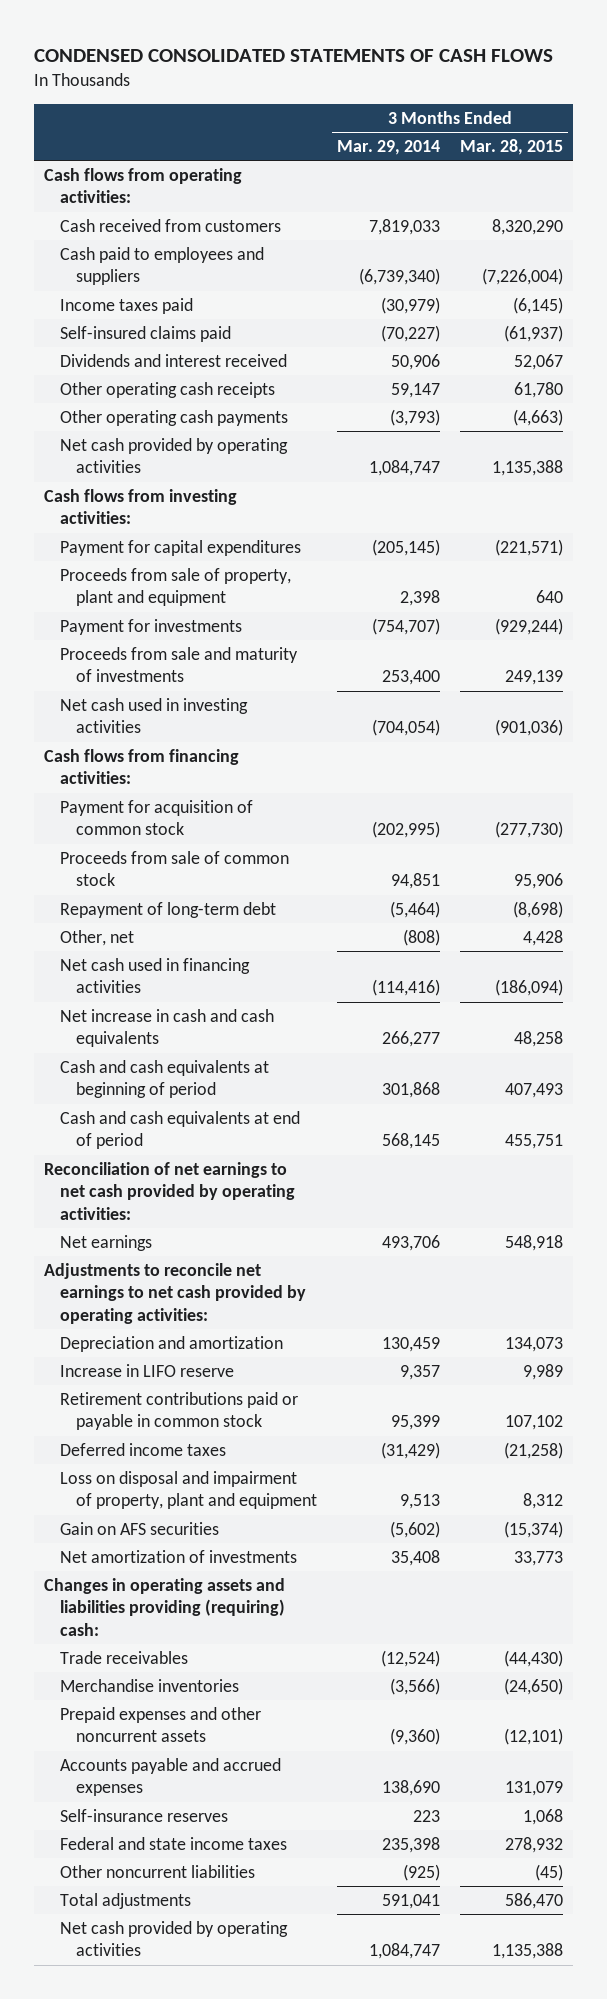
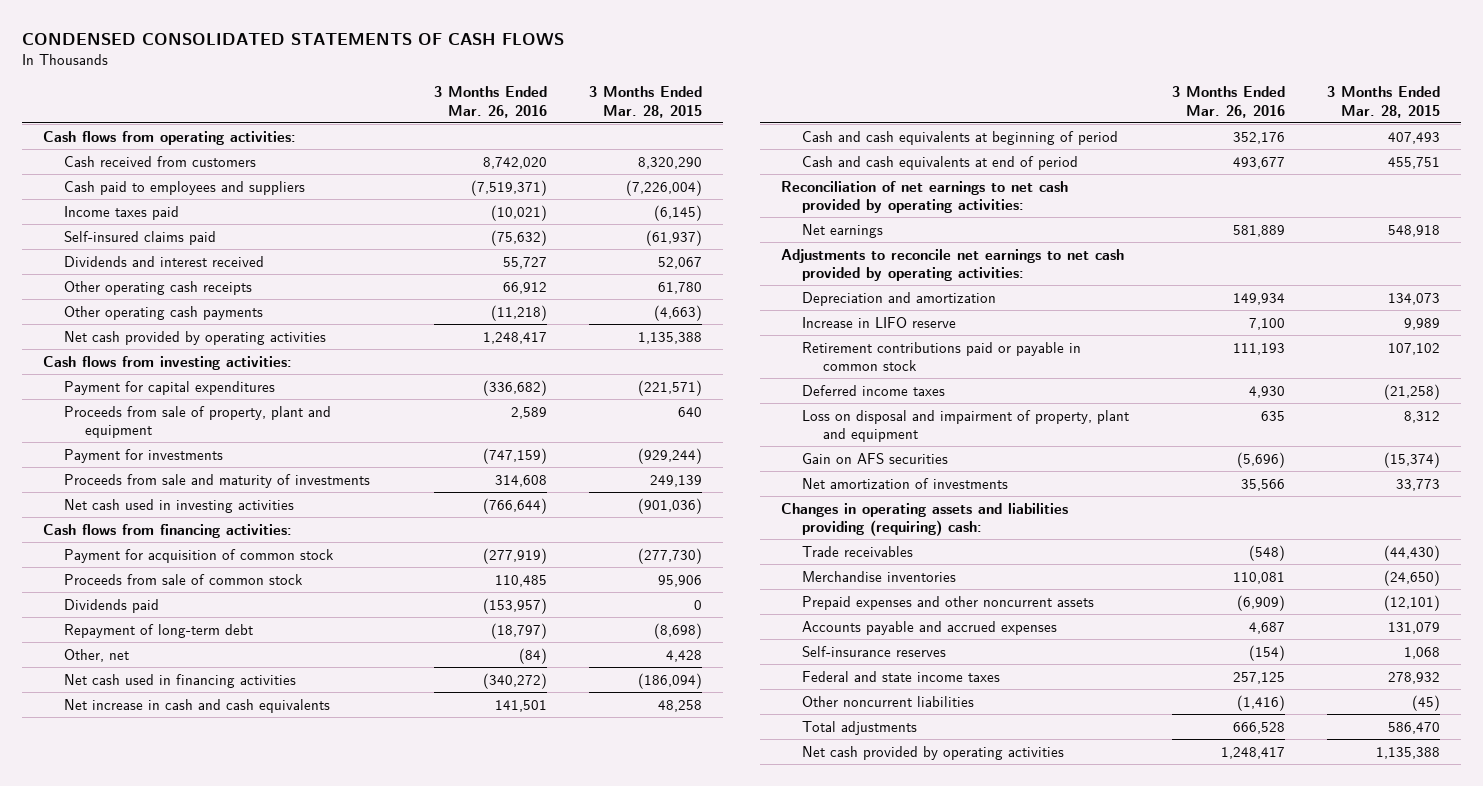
- | 3 Months Ended Mar. 29, 2014 | 3 Months Ended Mar. 28, 2015
+ | 3 Months Ended Mar. 26, 2016 | 3 Months Ended Mar. 28, 2015
+ Dividends paid | (153,957) | 0

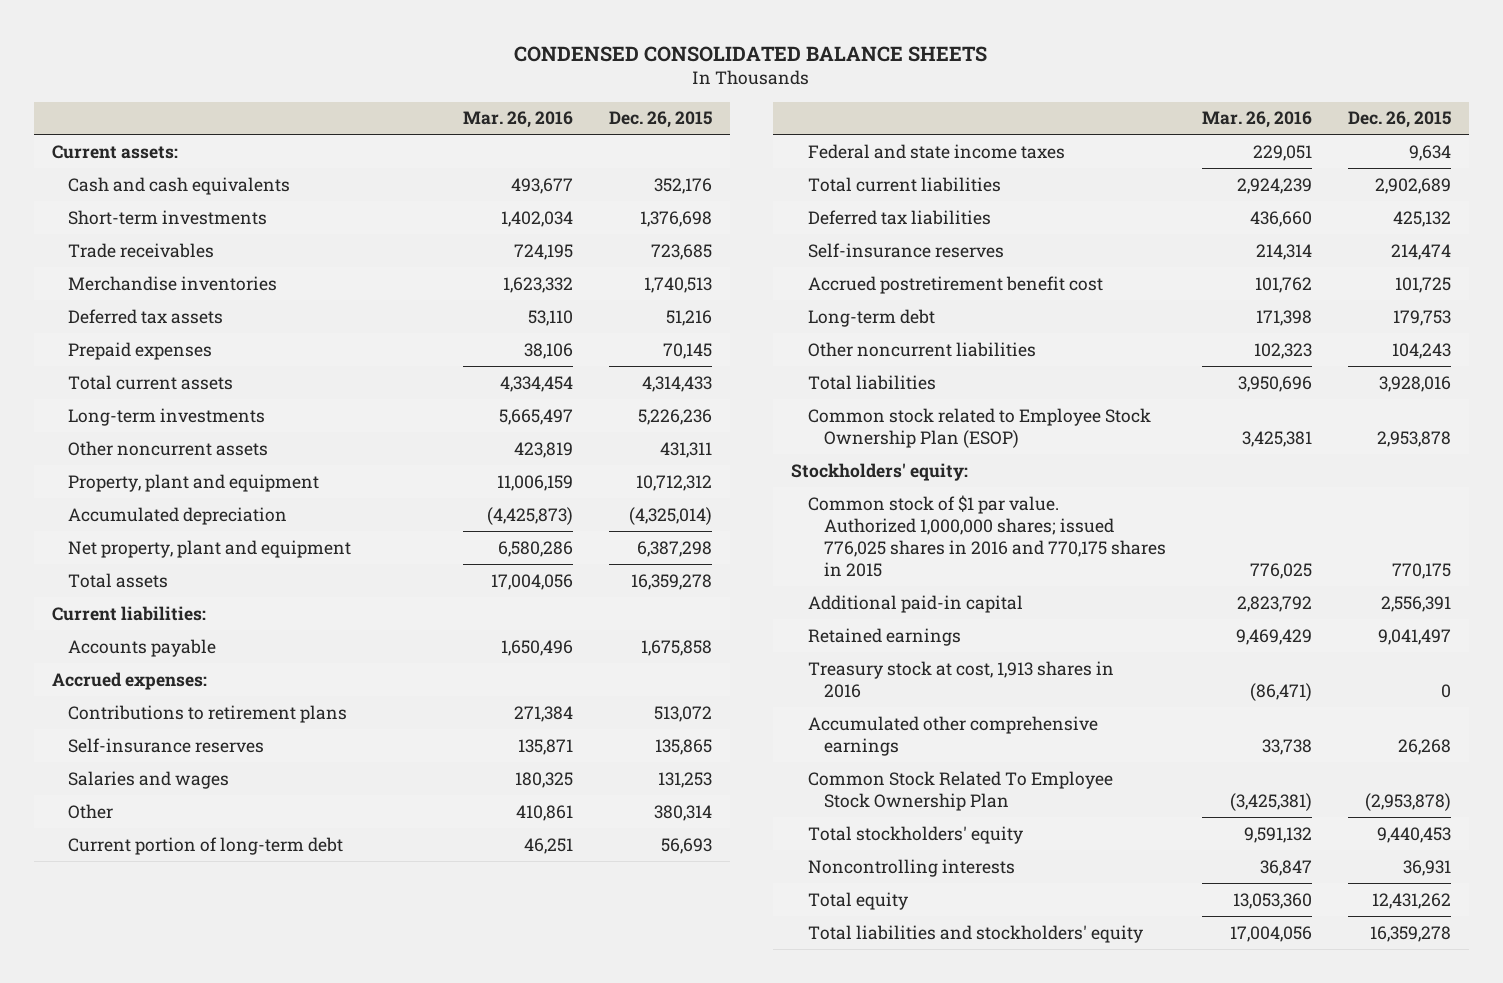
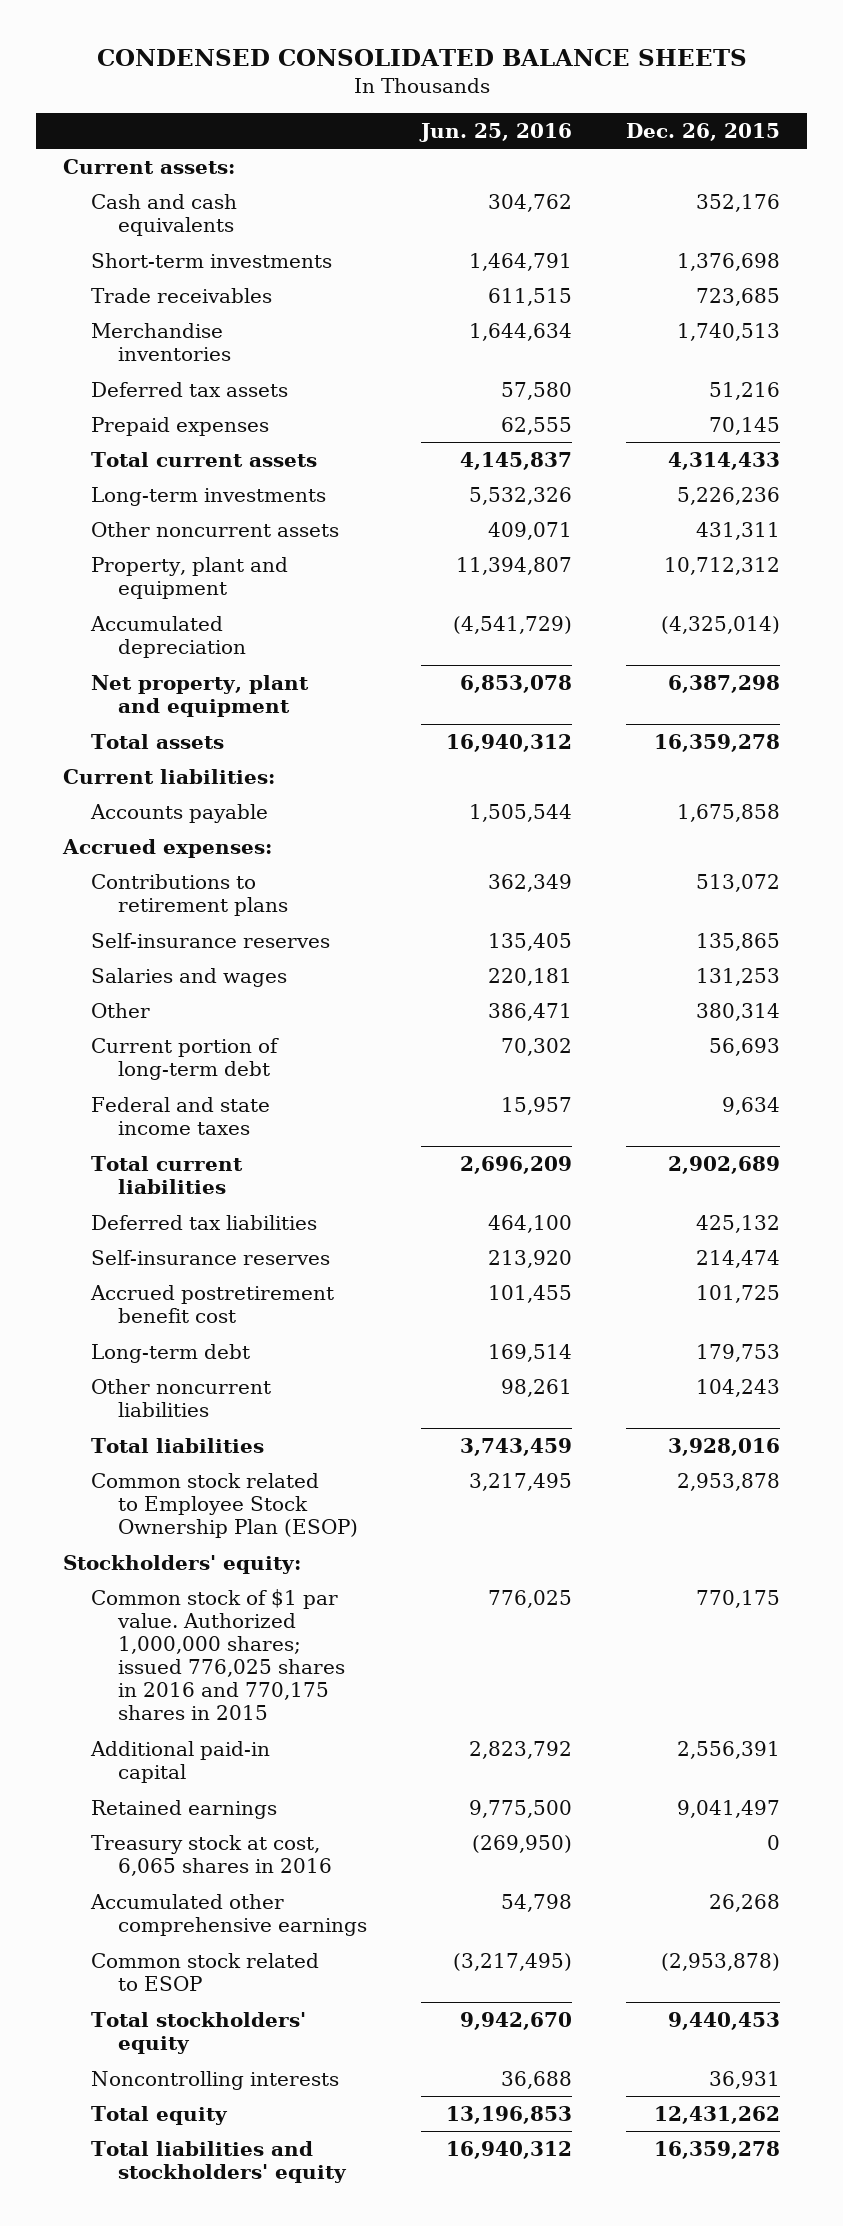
- | Mar. 26, 2016 | Dec. 26, 2015
+ | Jun. 25, 2016 | Dec. 26, 2015
- Treasury stock at cost, 1,913 shares in 2016 | (86,471) | 0
+ Treasury stock at cost, 6,065 shares in 2016 | (269,950) | 0
- Common Stock Related To Employee Stock Ownership Plan | (3,425,381) | (2,953,878)
+ Common stock related to ESOP | (3,217,495) | (2,953,878)

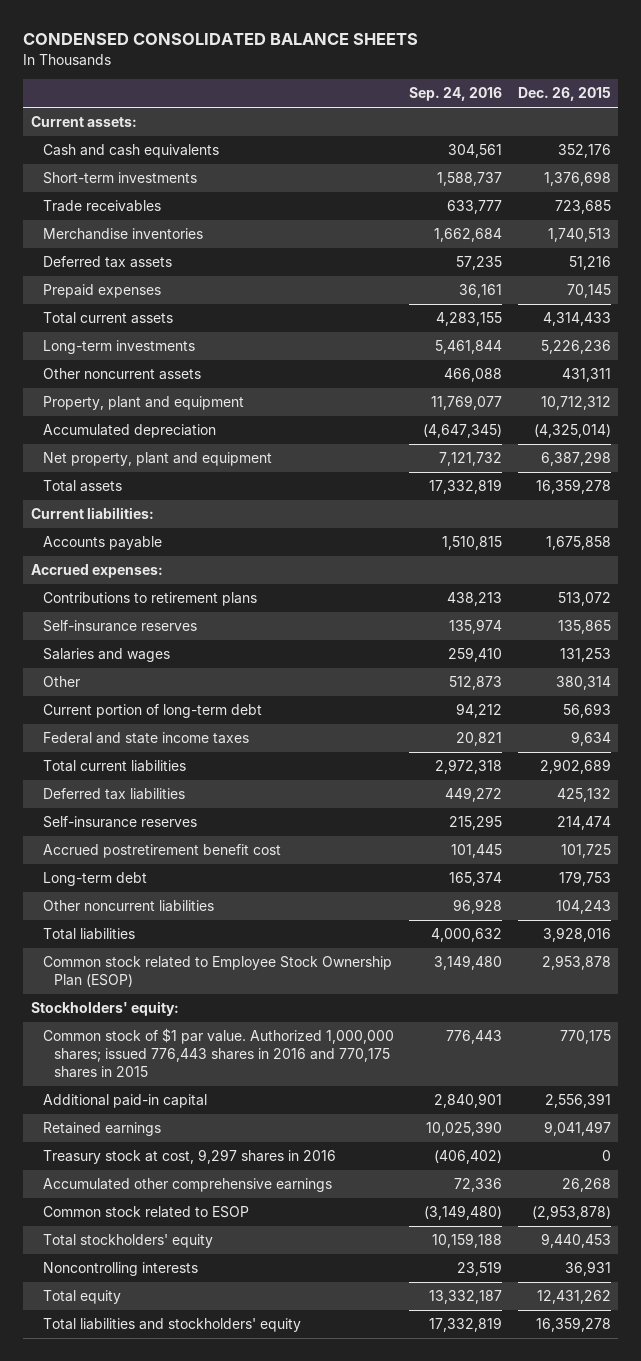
- | Jun. 25, 2016 | Dec. 26, 2015
+ | Sep. 24, 2016 | Dec. 26, 2015
- Common stock of $1 par value. Authorized 1,000,000 shares; issued 776,025 shares in 2016 and 770,175 shares in 2015 | 776,025 | 770,175
+ Common stock of $1 par value. Authorized 1,000,000 shares; issued 776,443 shares in 2016 and 770,175 shares in 2015 | 776,443 | 770,175
- Treasury stock at cost, 6,065 shares in 2016 | (269,950) | 0
+ Treasury stock at cost, 9,297 shares in 2016 | (406,402) | 0

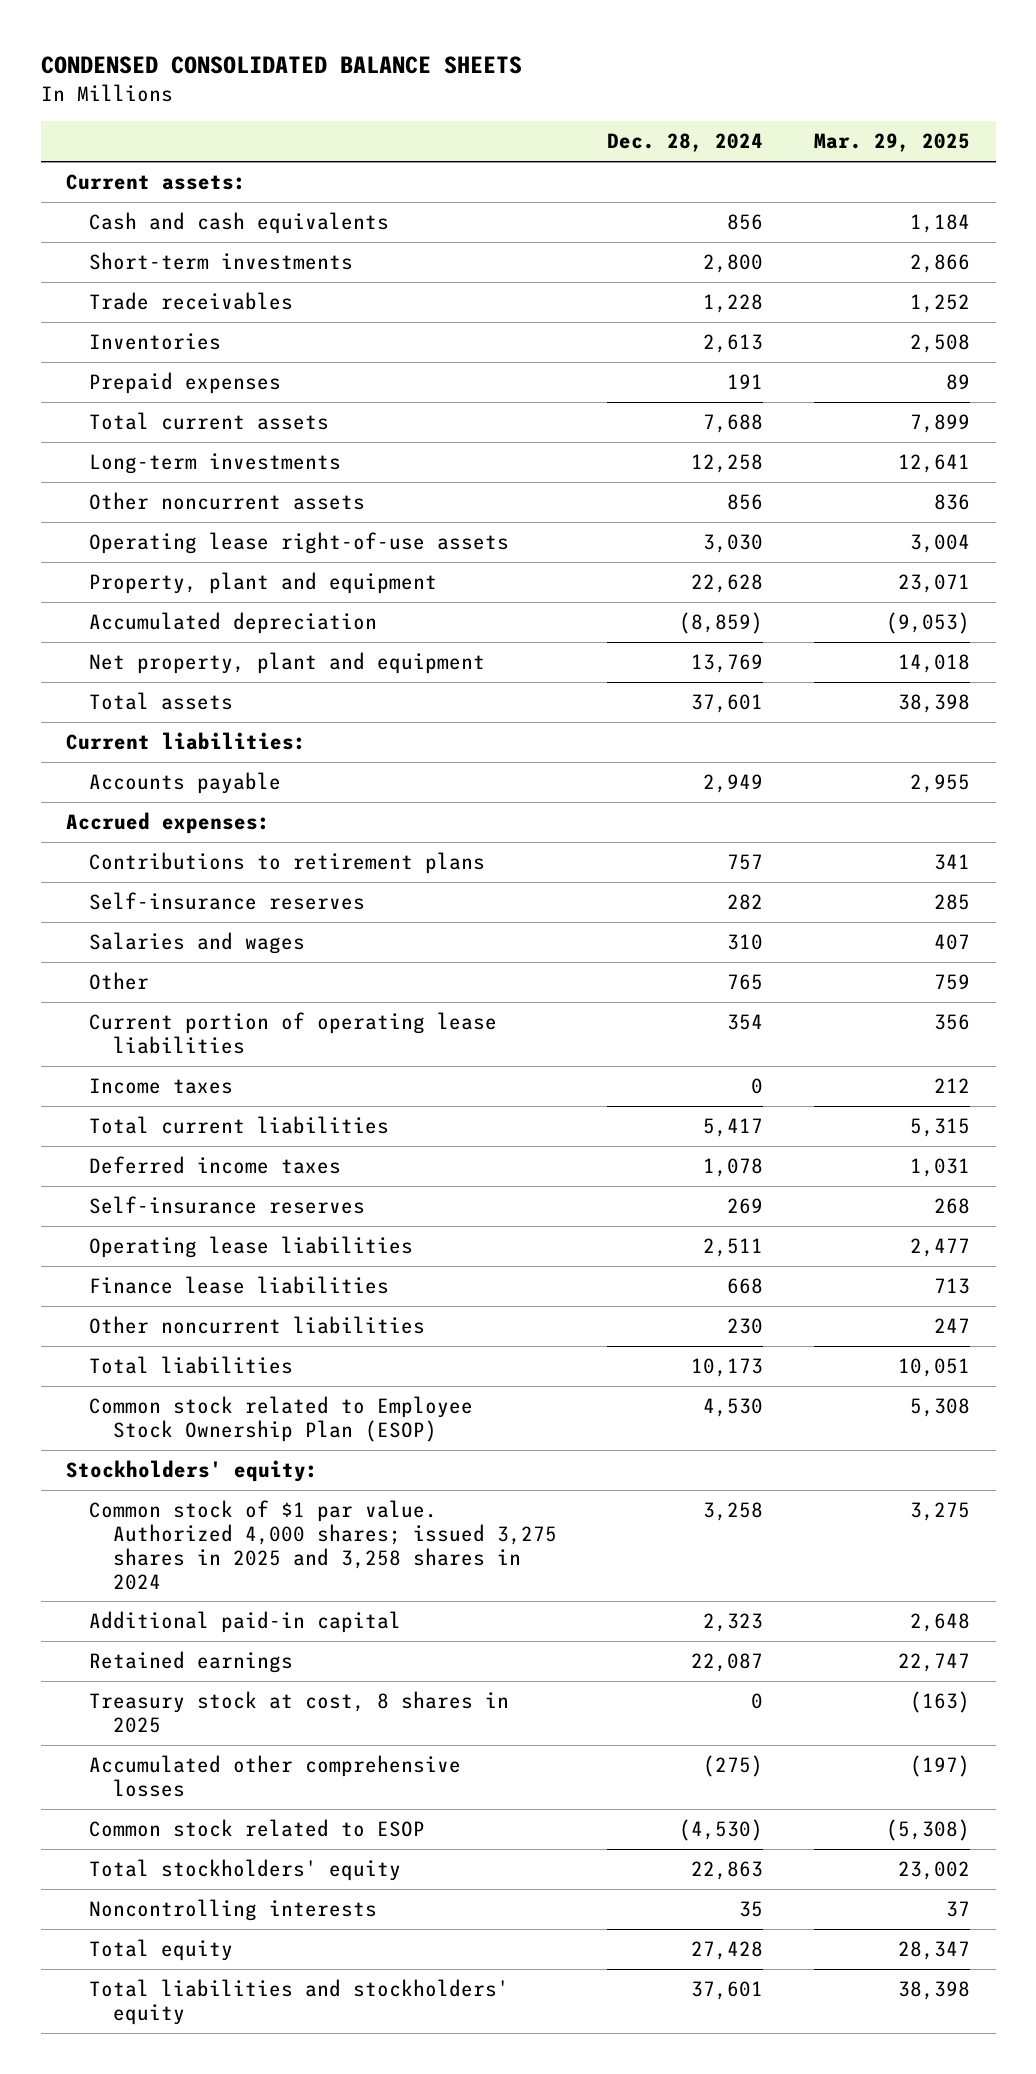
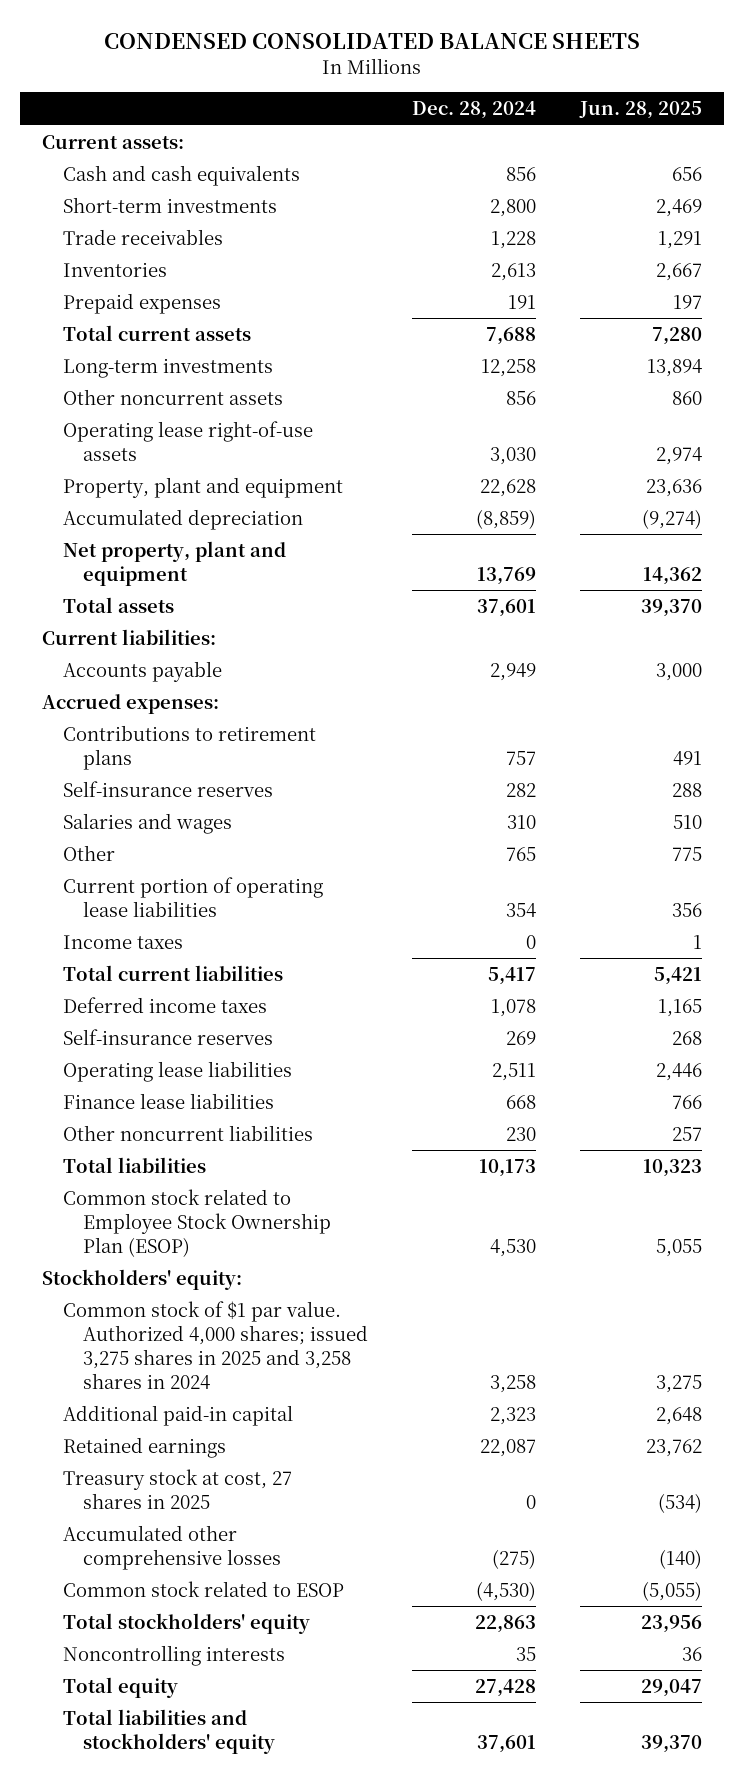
- | Dec. 28, 2024 | Mar. 29, 2025
+ | Dec. 28, 2024 | Jun. 28, 2025
- Treasury stock at cost, 8 shares in 2025 | 0 | (163)
+ Treasury stock at cost, 27 shares in 2025 | 0 | (534)

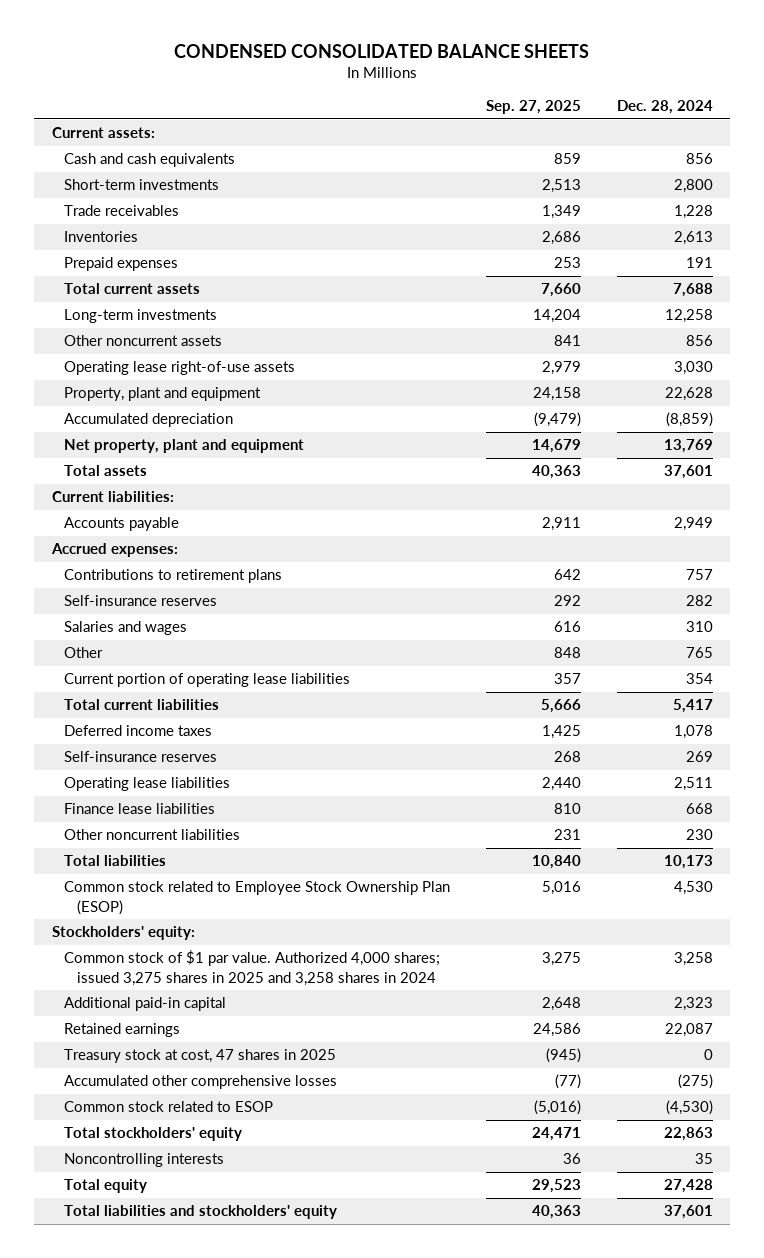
- | Dec. 28, 2024 | Jun. 28, 2025
+ | Sep. 27, 2025 | Dec. 28, 2024
- Income taxes | 0 | 1
- Treasury stock at cost, 27 shares in 2025 | 0 | (534)
+ Treasury stock at cost, 47 shares in 2025 | (945) | 0

